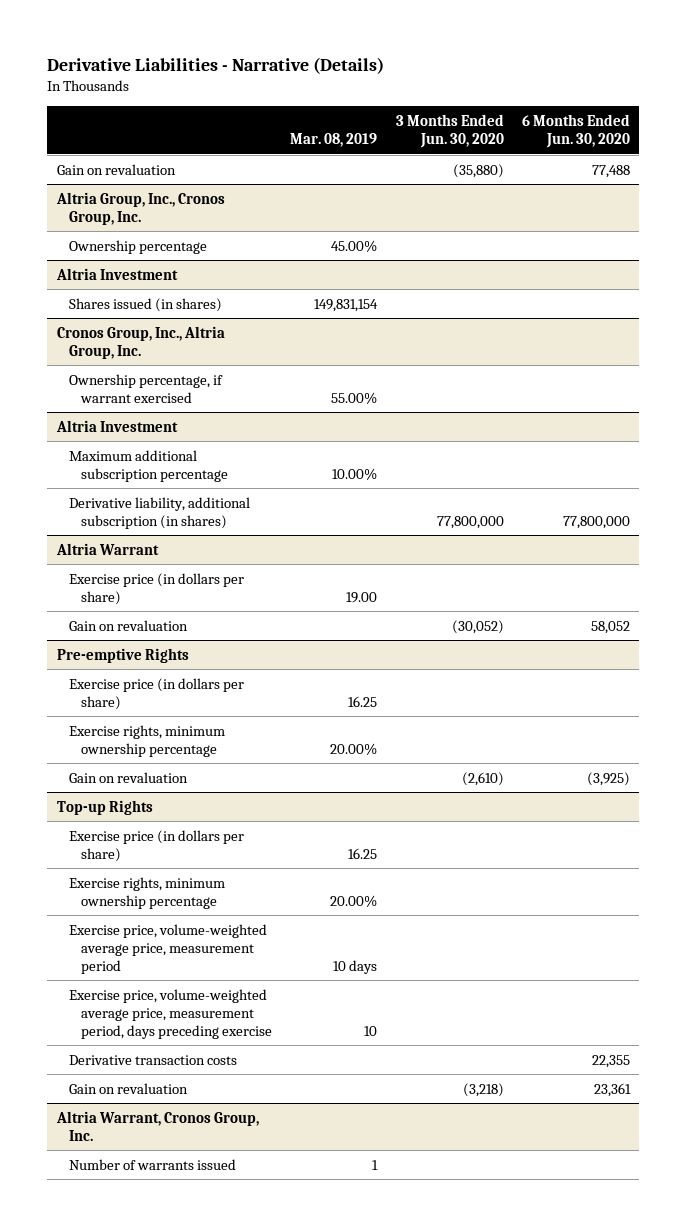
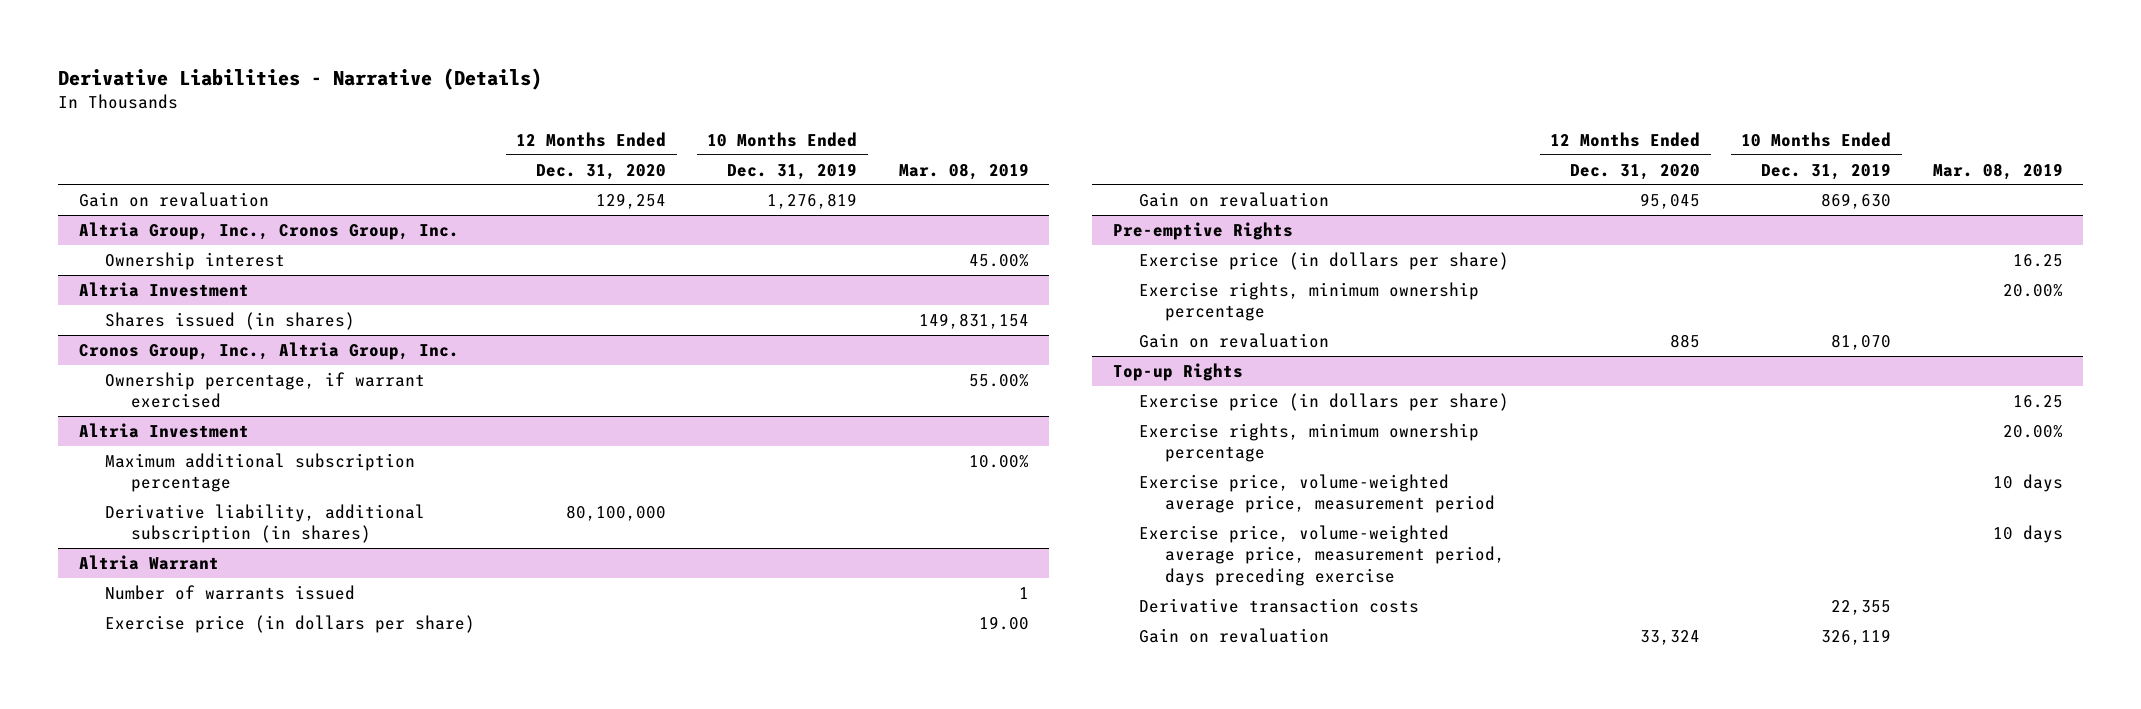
- | Mar. 08, 2019 | 3 Months Ended Jun. 30, 2020 | 6 Months Ended Jun. 30, 2020
+ | 12 Months Ended Dec. 31, 2020 | 10 Months Ended Dec. 31, 2019 | Mar. 08, 2019
@ Altria Group, Inc., Cronos Group, Inc.
- Ownership percentage | 45.00% | |
+ Ownership interest | | | 45.00%
@ Altria Warrant
+ Number of warrants issued | | | 1
@ Top-up Rights
- Exercise price, volume-weighted average price, measurement period, days preceding exercise | 10 | |
+ Exercise price, volume-weighted average price, measurement period, days preceding exercise | | | 10 days
- Altria Warrant, Cronos Group, Inc.
- Number of warrants issued | 1 | |

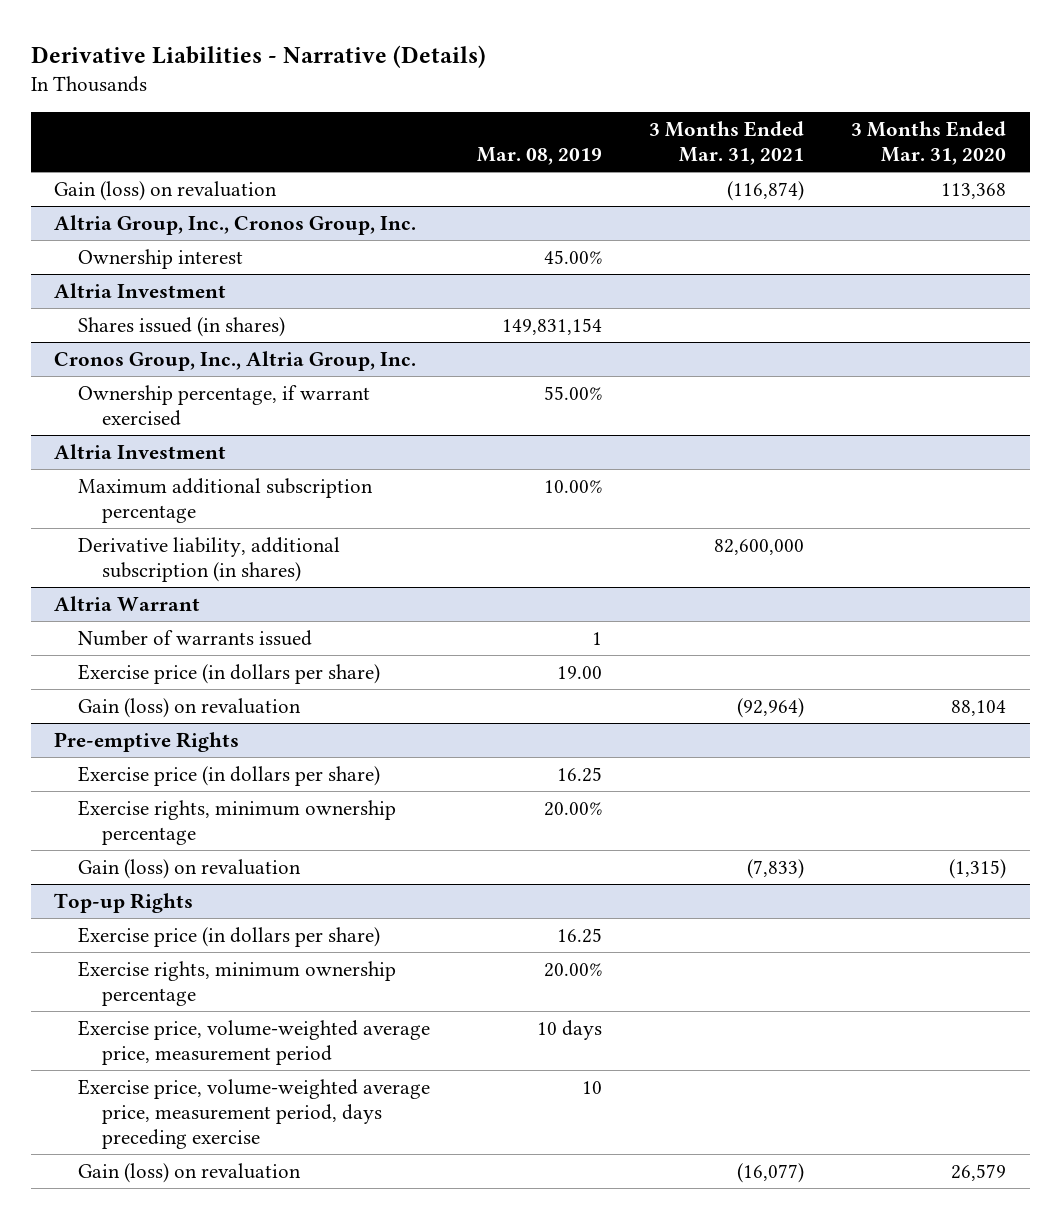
- | 12 Months Ended Dec. 31, 2020 | 10 Months Ended Dec. 31, 2019 | Mar. 08, 2019
+ | Mar. 08, 2019 | 3 Months Ended Mar. 31, 2021 | 3 Months Ended Mar. 31, 2020
- Gain on revaluation | 129,254 | 1,276,819 |
+ Gain (loss) on revaluation | | (116,874) | 113,368
@ Altria Warrant
- Gain on revaluation | 95,045 | 869,630 |
+ Gain (loss) on revaluation | | (92,964) | 88,104
@ Pre-emptive Rights
- Gain on revaluation | 885 | 81,070 |
+ Gain (loss) on revaluation | | (7,833) | (1,315)
@ Top-up Rights
- Exercise price, volume-weighted average price, measurement period, days preceding exercise | | | 10 days
- Derivative transaction costs | | 22,355 |
- Gain on revaluation | 33,324 | 326,119 |
+ Exercise price, volume-weighted average price, measurement period, days preceding exercise | 10 | |
+ Gain (loss) on revaluation | | (16,077) | 26,579

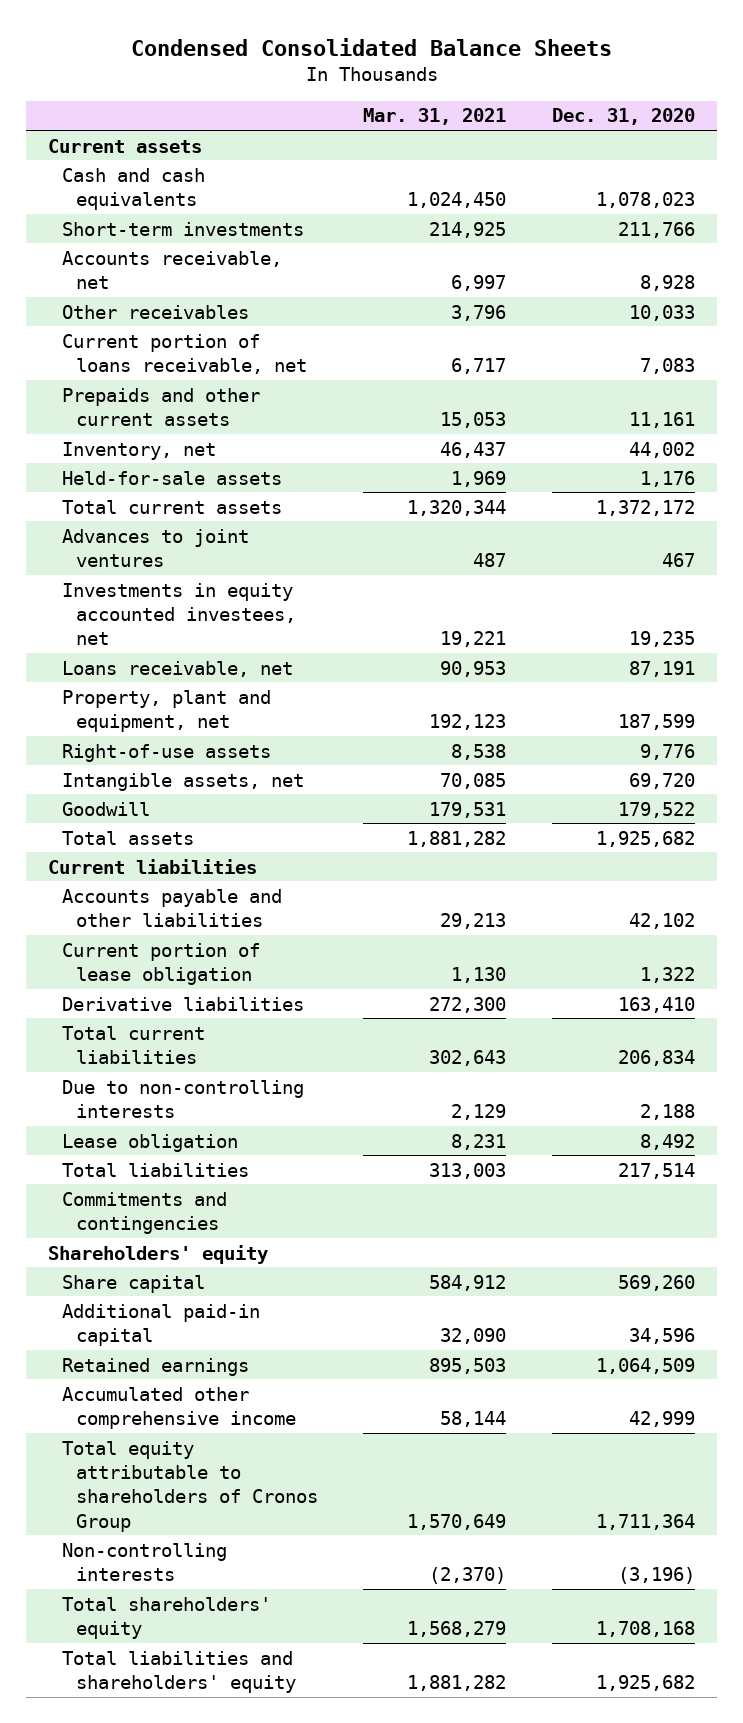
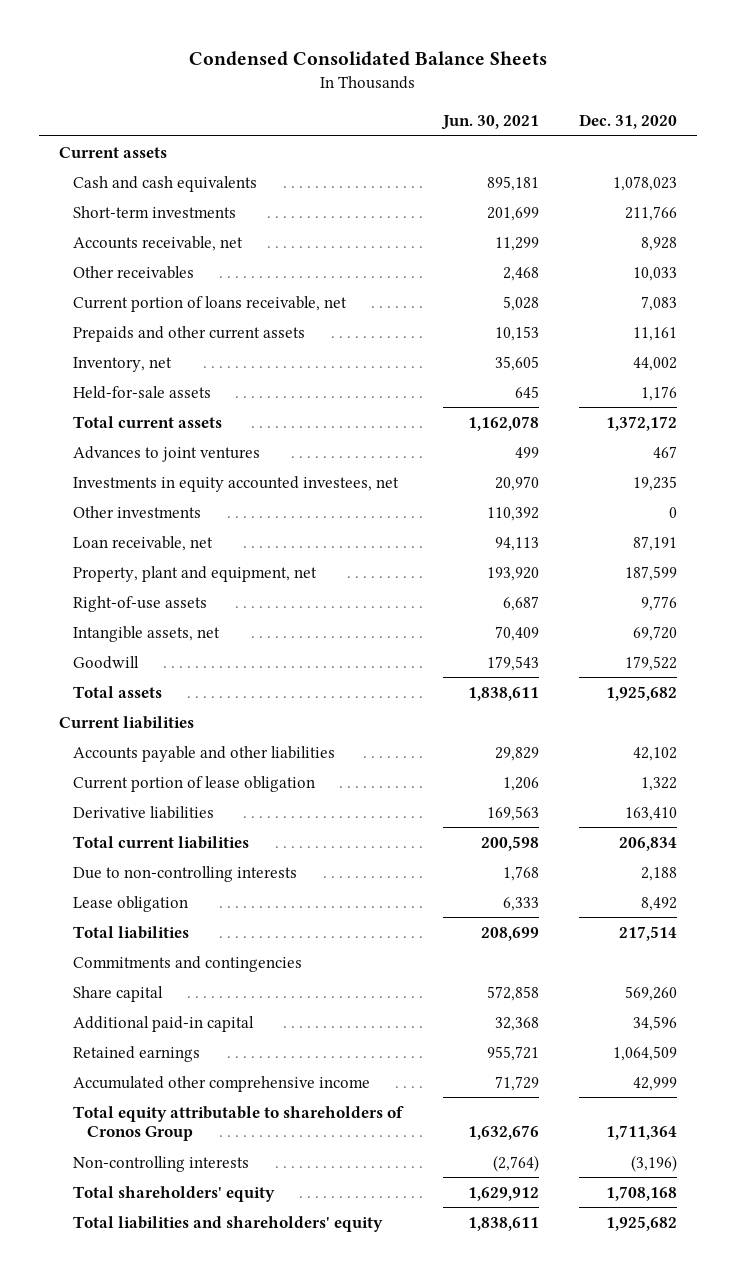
- | Mar. 31, 2021 | Dec. 31, 2020
+ | Jun. 30, 2021 | Dec. 31, 2020
- Loans receivable, net | 90,953 | 87,191
+ Other investments | 110,392 | 0
+ Loan receivable, net | 94,113 | 87,191
- Shareholders' equity

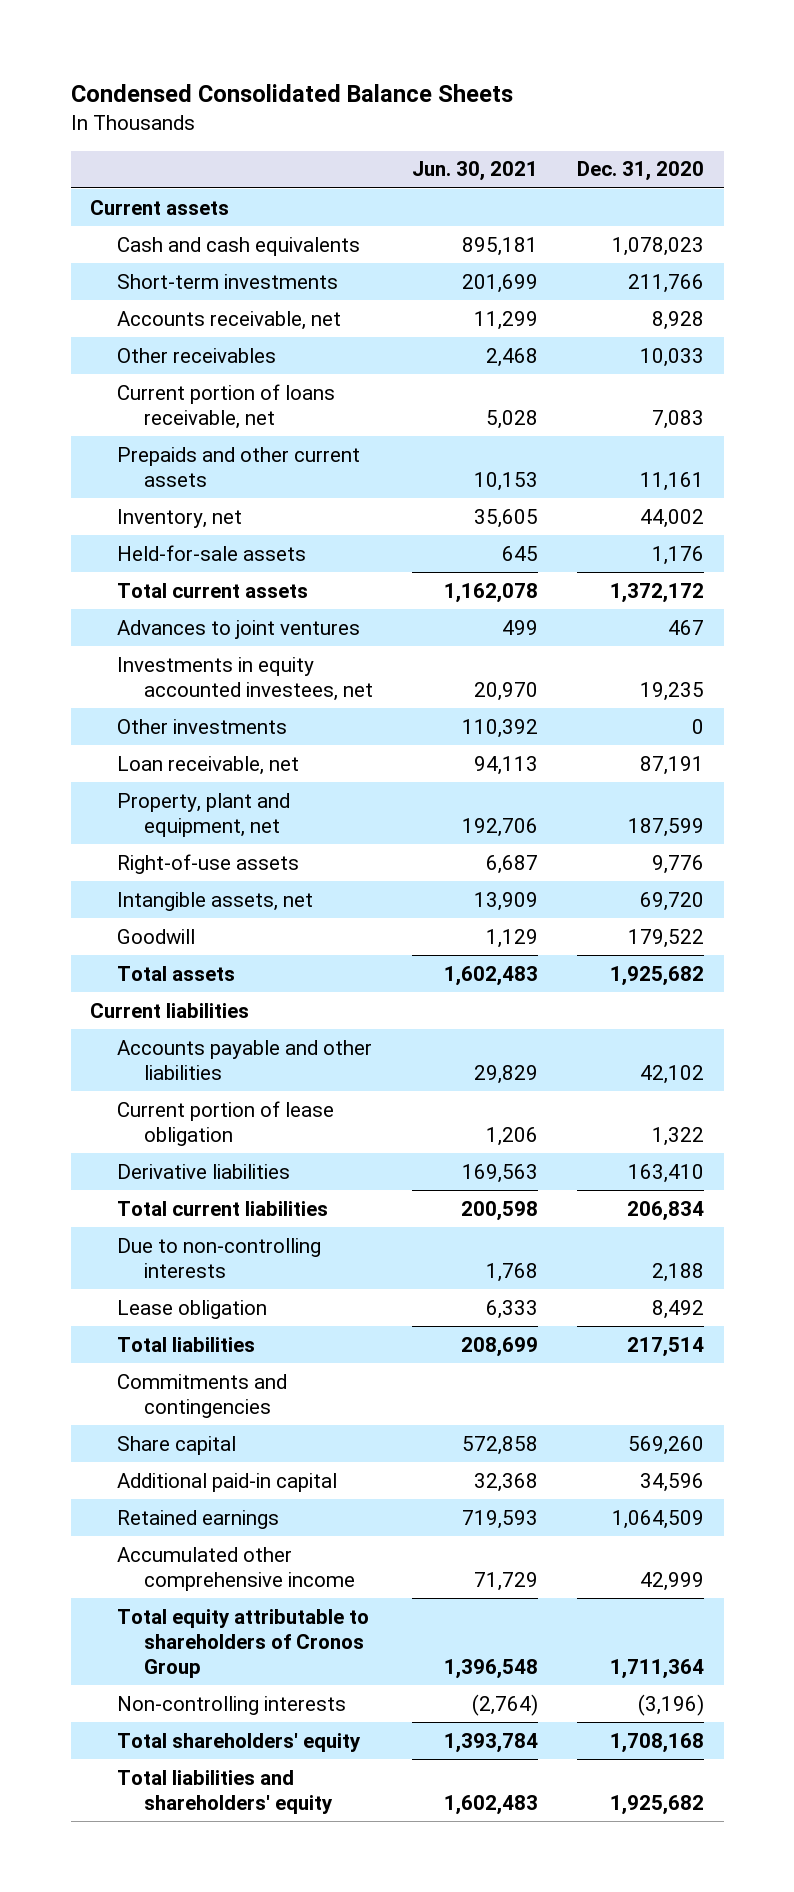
- Property, plant and equipment, net | 193,920 | 187,599
+ Property, plant and equipment, net | 192,706 | 187,599
- Intangible assets, net | 70,409 | 69,720
- Goodwill | 179,543 | 179,522
- Total assets | 1,838,611 | 1,925,682
+ Intangible assets, net | 13,909 | 69,720
+ Goodwill | 1,129 | 179,522
+ Total assets | 1,602,483 | 1,925,682
- Retained earnings | 955,721 | 1,064,509
+ Retained earnings | 719,593 | 1,064,509
- Total equity attributable to shareholders of Cronos Group | 1,632,676 | 1,711,364
+ Total equity attributable to shareholders of Cronos Group | 1,396,548 | 1,711,364
- Total shareholders' equity | 1,629,912 | 1,708,168
- Total liabilities and shareholders' equity | 1,838,611 | 1,925,682
+ Total shareholders' equity | 1,393,784 | 1,708,168
+ Total liabilities and shareholders' equity | 1,602,483 | 1,925,682

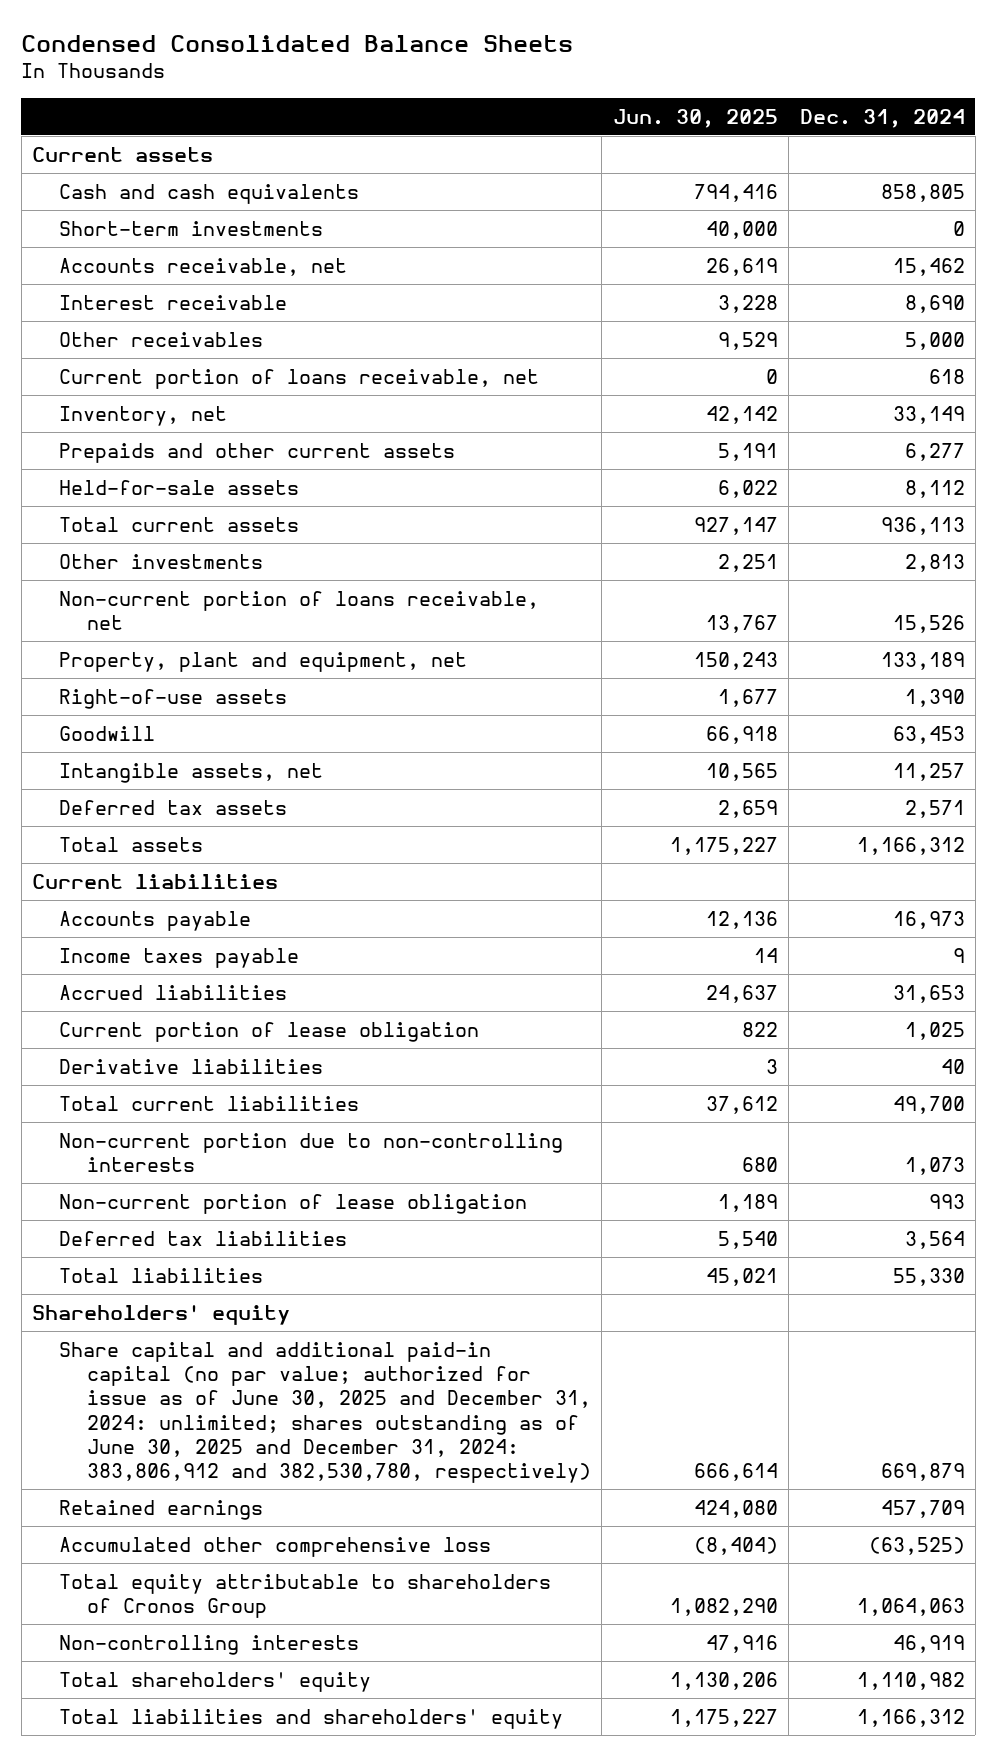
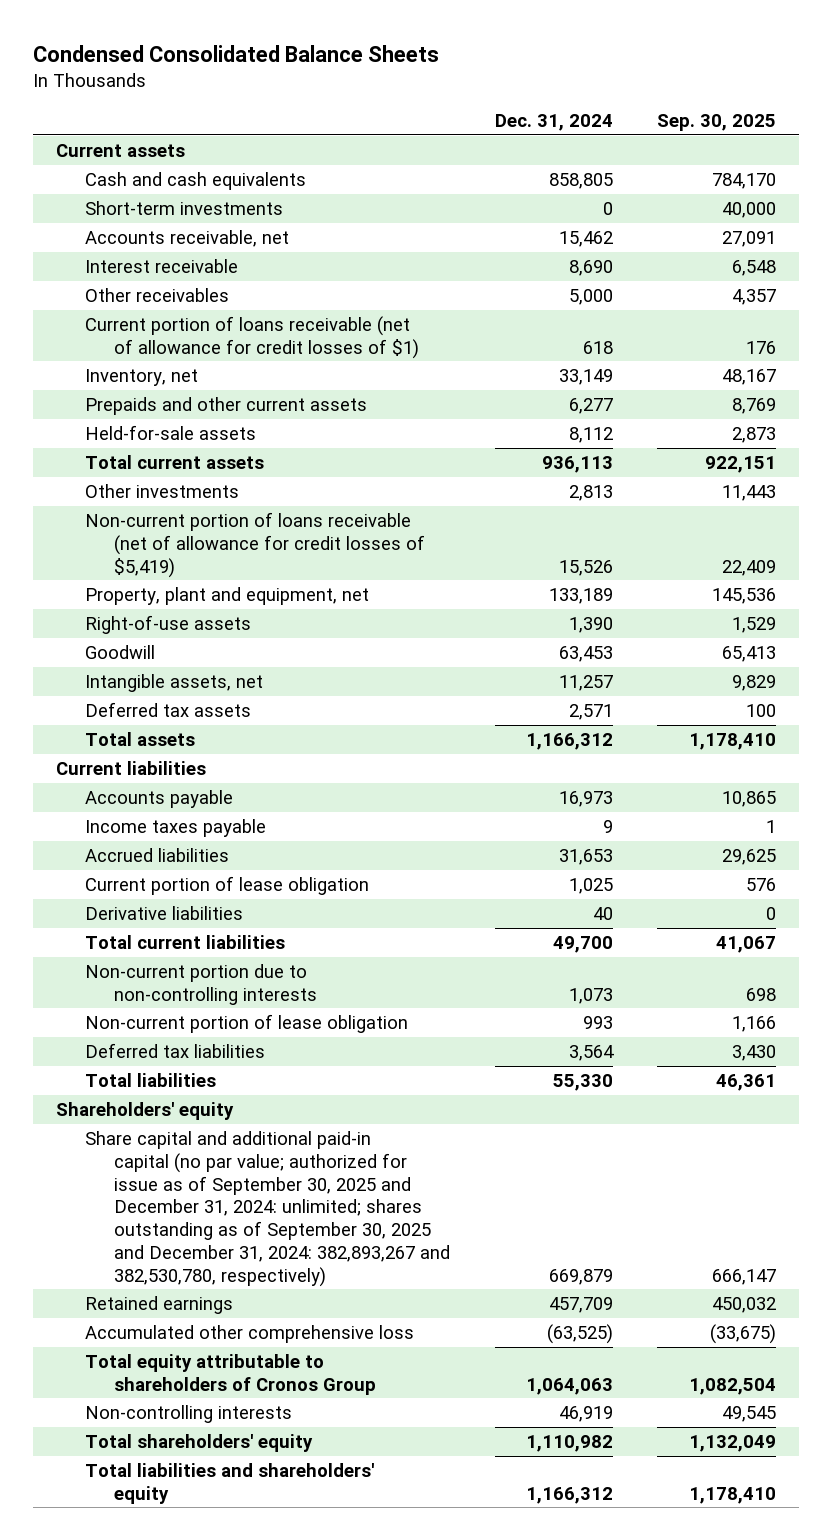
- | Jun. 30, 2025 | Dec. 31, 2024
+ | Dec. 31, 2024 | Sep. 30, 2025
- Current portion of loans receivable, net | 0 | 618
+ Current portion of loans receivable (net of allowance for credit losses of $1) | 618 | 176
- Non-current portion of loans receivable, net | 13,767 | 15,526
+ Non-current portion of loans receivable (net of allowance for credit losses of $5,419) | 15,526 | 22,409
- Share capital and additional paid-in capital (no par value; authorized for issue as of June 30, 2025 and December 31, 2024: unlimited; shares outstanding as of June 30, 2025 and December 31, 2024: 383,806,912 and 382,530,780, respectively) | 666,614 | 669,879
+ Share capital and additional paid-in capital (no par value; authorized for issue as of September 30, 2025 and December 31, 2024: unlimited; shares outstanding as of September 30, 2025 and December 31, 2024: 382,893,267 and 382,530,780, respectively) | 669,879 | 666,147

